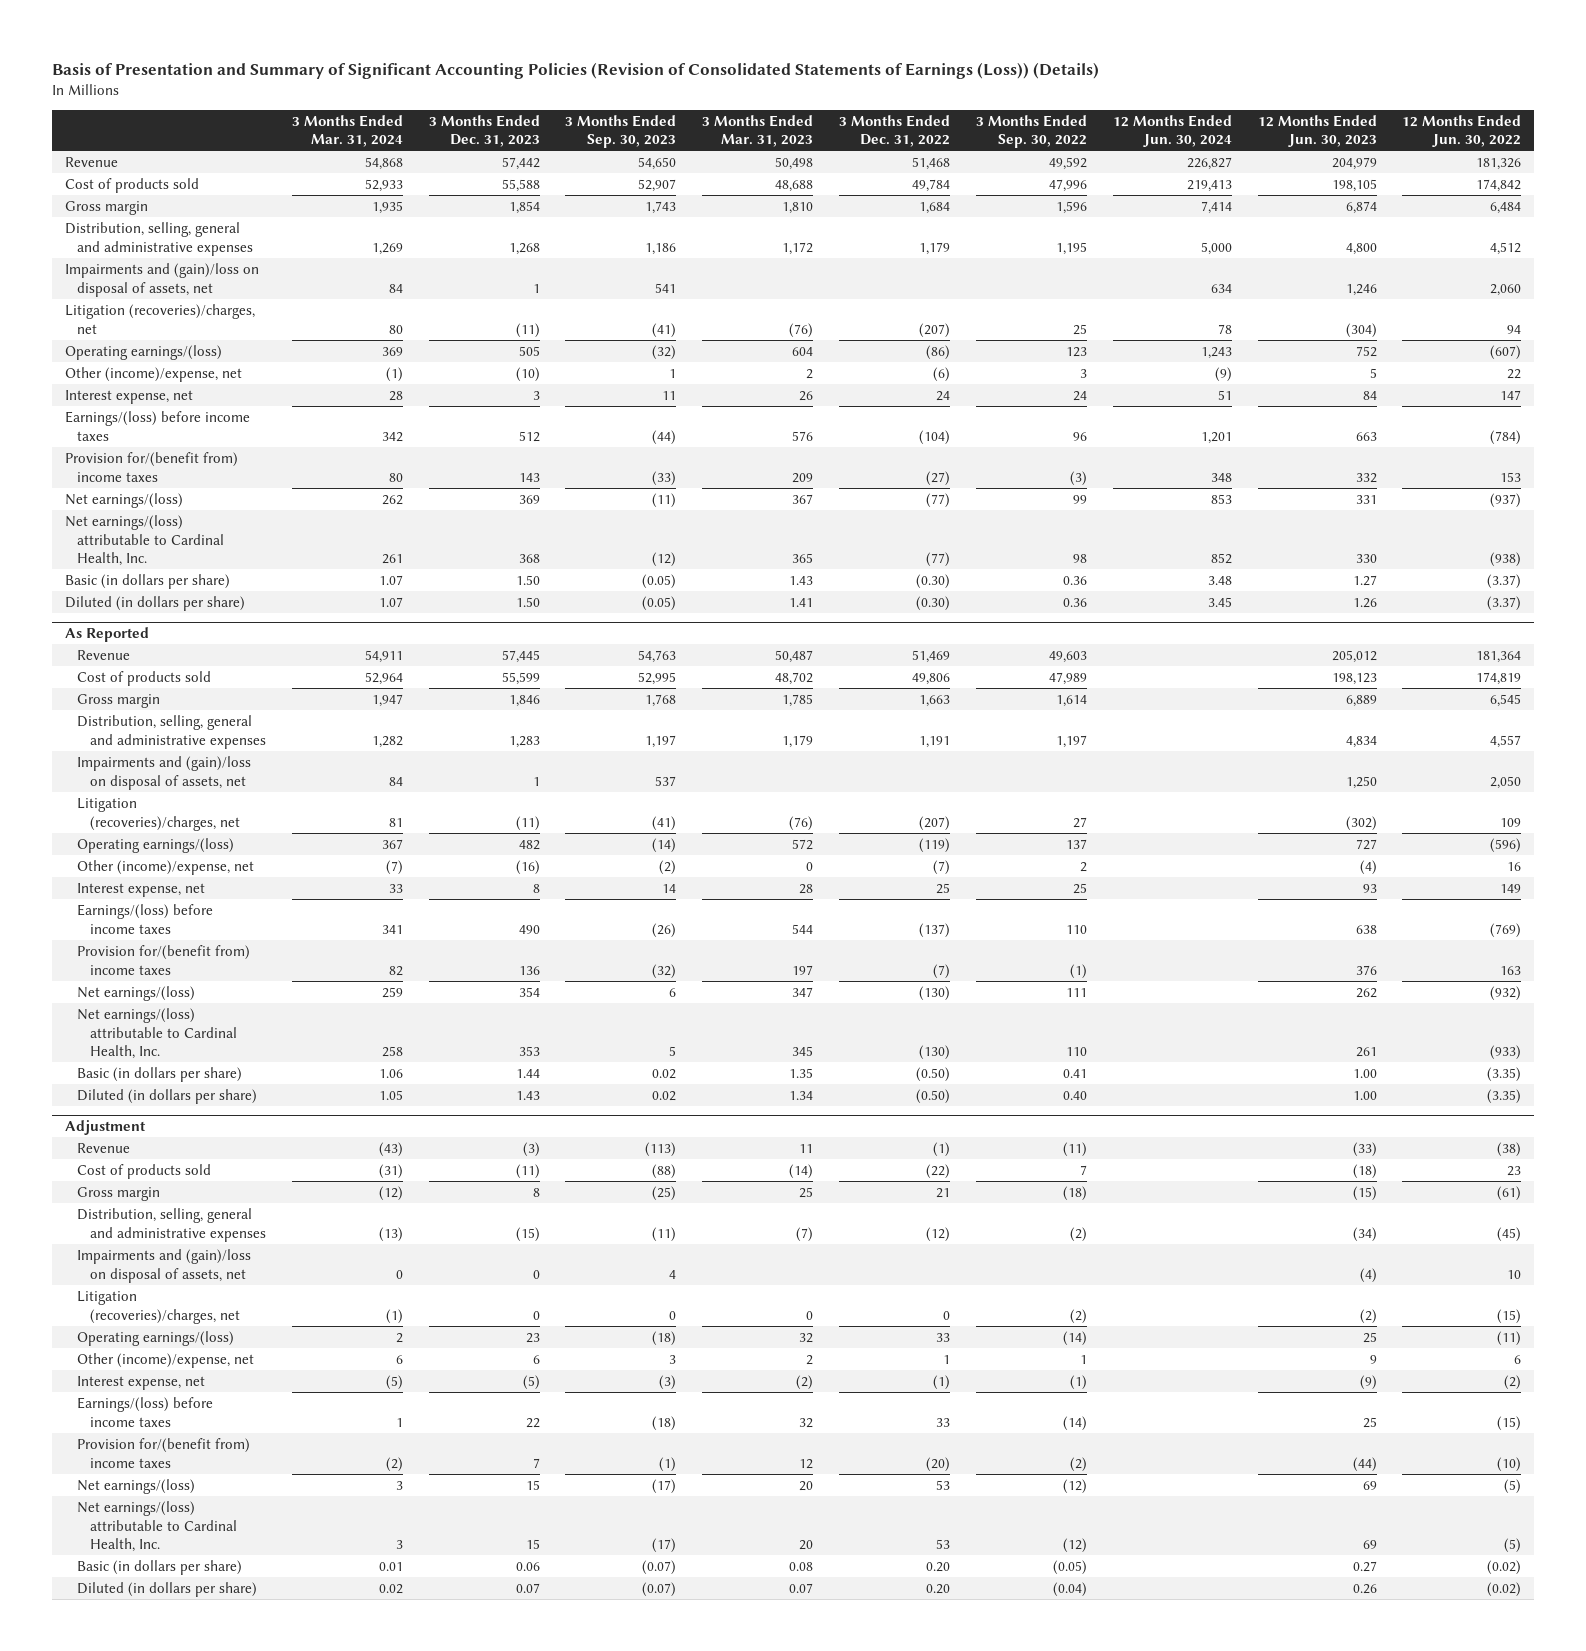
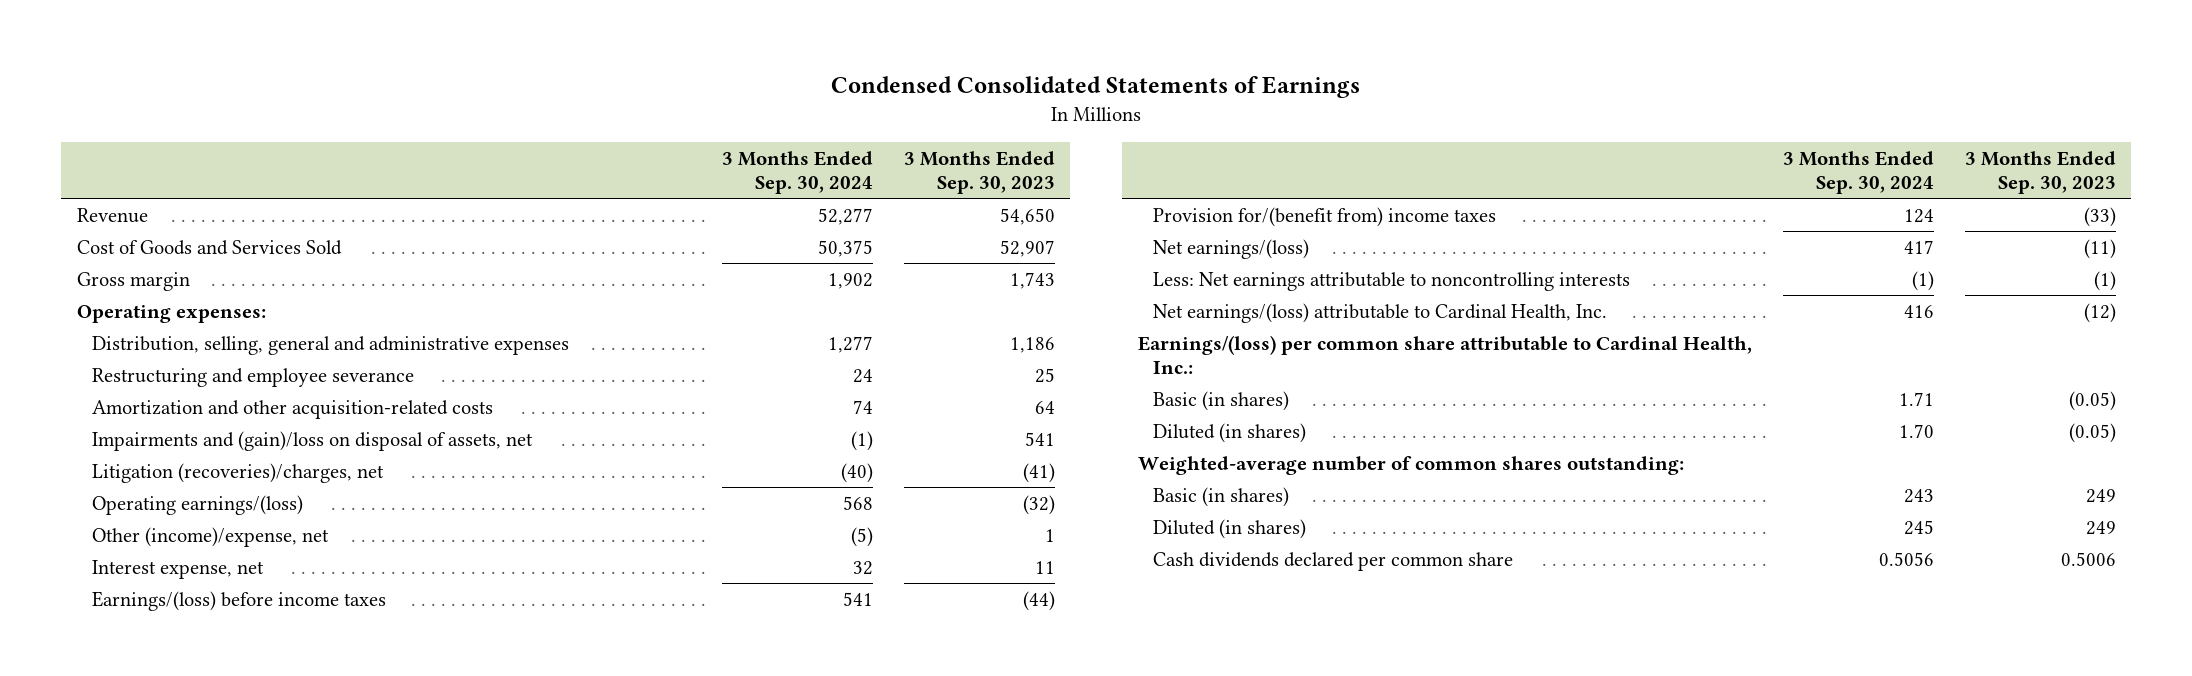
- Basis of Presentation and Summary of Significant Accounting Policies (Revision of Consolidated Statements of Earnings (Loss)) (Details)
+ Condensed Consolidated Statements of Earnings
- | 3 Months Ended Mar. 31, 2024 | 3 Months Ended Dec. 31, 2023 | 3 Months Ended Sep. 30, 2023 | 3 Months Ended Mar. 31, 2023 | 3 Months Ended Dec. 31, 2022 | 3 Months Ended Sep. 30, 2022 | 12 Months Ended Jun. 30, 2024 | 12 Months Ended Jun. 30, 2023 | 12 Months Ended Jun. 30, 2022
+ | 3 Months Ended Sep. 30, 2024 | 3 Months Ended Sep. 30, 2023
- Cost of products sold | 52,933 | 55,588 | 52,907 | 48,688 | 49,784 | 47,996 | 219,413 | 198,105 | 174,842
+ Cost of Goods and Services Sold | 50,375 | 52,907
+ Operating expenses:
+ Restructuring and employee severance | 24 | 25
+ Amortization and other acquisition-related costs | 74 | 64
+ Less: Net earnings attributable to noncontrolling interests | (1) | (1)
- Basic (in dollars per share) | 1.07 | 1.50 | (0.05) | 1.43 | (0.30) | 0.36 | 3.48 | 1.27 | (3.37)
- Diluted (in dollars per share) | 1.07 | 1.50 | (0.05) | 1.41 | (0.30) | 0.36 | 3.45 | 1.26 | (3.37)
- As Reported
- Revenue | 54,911 | 57,445 | 54,763 | 50,487 | 51,469 | 49,603 | | 205,012 | 181,364
- Cost of products sold | 52,964 | 55,599 | 52,995 | 48,702 | 49,806 | 47,989 | | 198,123 | 174,819
- Gross margin | 1,947 | 1,846 | 1,768 | 1,785 | 1,663 | 1,614 | | 6,889 | 6,545
- Distribution, selling, general and administrative expenses | 1,282 | 1,283 | 1,197 | 1,179 | 1,191 | 1,197 | | 4,834 | 4,557
- Impairments and (gain)/loss on disposal of assets, net | 84 | 1 | 537 | | | | | 1,250 | 2,050
- Litigation (recoveries)/charges, net | 81 | (11) | (41) | (76) | (207) | 27 | | (302) | 109
- Operating earnings/(loss) | 367 | 482 | (14) | 572 | (119) | 137 | | 727 | (596)
- Other (income)/expense, net | (7) | (16) | (2) | 0 | (7) | 2 | | (4) | 16
- Interest expense, net | 33 | 8 | 14 | 28 | 25 | 25 | | 93 | 149
- Earnings/(loss) before income taxes | 341 | 490 | (26) | 544 | (137) | 110 | | 638 | (769)
- Provision for/(benefit from) income taxes | 82 | 136 | (32) | 197 | (7) | (1) | | 376 | 163
- Net earnings/(loss) | 259 | 354 | 6 | 347 | (130) | 111 | | 262 | (932)
- Net earnings/(loss) attributable to Cardinal Health, Inc. | 258 | 353 | 5 | 345 | (130) | 110 | | 261 | (933)
- Basic (in dollars per share) | 1.06 | 1.44 | 0.02 | 1.35 | (0.50) | 0.41 | | 1.00 | (3.35)
- Diluted (in dollars per share) | 1.05 | 1.43 | 0.02 | 1.34 | (0.50) | 0.40 | | 1.00 | (3.35)
- Adjustment
- Revenue | (43) | (3) | (113) | 11 | (1) | (11) | | (33) | (38)
- Cost of products sold | (31) | (11) | (88) | (14) | (22) | 7 | | (18) | 23
- Gross margin | (12) | 8 | (25) | 25 | 21 | (18) | | (15) | (61)
- Distribution, selling, general and administrative expenses | (13) | (15) | (11) | (7) | (12) | (2) | | (34) | (45)
- Impairments and (gain)/loss on disposal of assets, net | 0 | 0 | 4 | | | | | (4) | 10
- Litigation (recoveries)/charges, net | (1) | 0 | 0 | 0 | 0 | (2) | | (2) | (15)
- Operating earnings/(loss) | 2 | 23 | (18) | 32 | 33 | (14) | | 25 | (11)
- Other (income)/expense, net | 6 | 6 | 3 | 2 | 1 | 1 | | 9 | 6
- Interest expense, net | (5) | (5) | (3) | (2) | (1) | (1) | | (9) | (2)
- Earnings/(loss) before income taxes | 1 | 22 | (18) | 32 | 33 | (14) | | 25 | (15)
- Provision for/(benefit from) income taxes | (2) | 7 | (1) | 12 | (20) | (2) | | (44) | (10)
- Net earnings/(loss) | 3 | 15 | (17) | 20 | 53 | (12) | | 69 | (5)
- Net earnings/(loss) attributable to Cardinal Health, Inc. | 3 | 15 | (17) | 20 | 53 | (12) | | 69 | (5)
- Basic (in dollars per share) | 0.01 | 0.06 | (0.07) | 0.08 | 0.20 | (0.05) | | 0.27 | (0.02)
- Diluted (in dollars per share) | 0.02 | 0.07 | (0.07) | 0.07 | 0.20 | (0.04) | | 0.26 | (0.02)
+ Earnings/(loss) per common share attributable to Cardinal Health, Inc.:
+ Basic (in shares) | 1.71 | (0.05)
+ Diluted (in shares) | 1.70 | (0.05)
+ Weighted-average number of common shares outstanding:
+ Basic (in shares) | 243 | 249
+ Diluted (in shares) | 245 | 249
+ Cash dividends declared per common share | 0.5056 | 0.5006

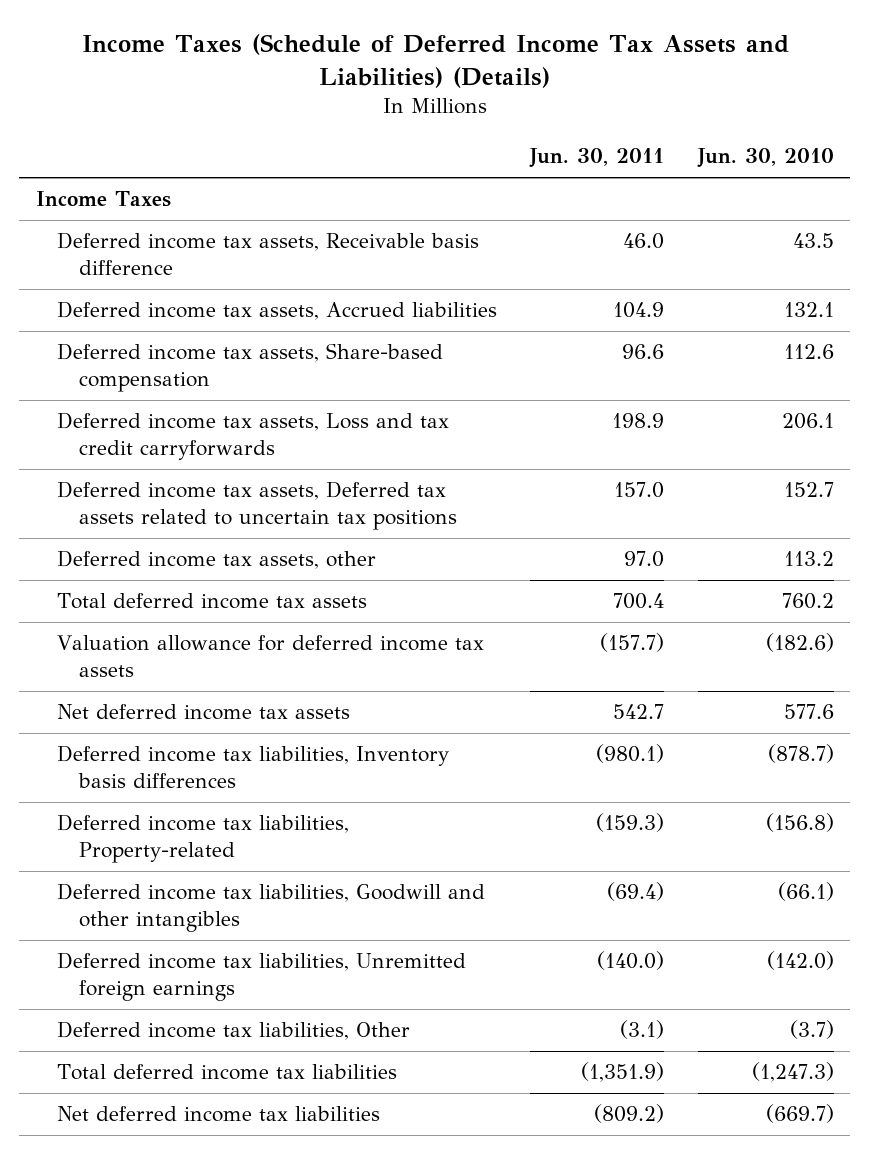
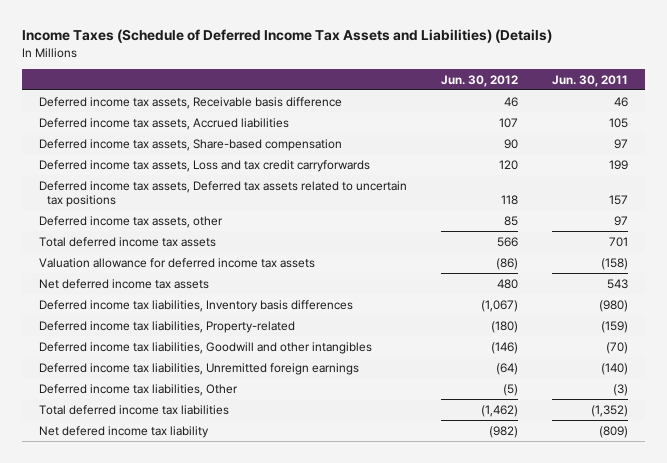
- | Jun. 30, 2011 | Jun. 30, 2010
+ | Jun. 30, 2012 | Jun. 30, 2011
- Income Taxes
- Deferred income tax assets, Receivable basis difference | 46.0 | 43.5
- Deferred income tax assets, Accrued liabilities | 104.9 | 132.1
- Deferred income tax assets, Share-based compensation | 96.6 | 112.6
- Deferred income tax assets, Loss and tax credit carryforwards | 198.9 | 206.1
- Deferred income tax assets, Deferred tax assets related to uncertain tax positions | 157.0 | 152.7
- Deferred income tax assets, other | 97.0 | 113.2
- Total deferred income tax assets | 700.4 | 760.2
- Valuation allowance for deferred income tax assets | (157.7) | (182.6)
- Net deferred income tax assets | 542.7 | 577.6
- Deferred income tax liabilities, Inventory basis differences | (980.1) | (878.7)
- Deferred income tax liabilities, Property-related | (159.3) | (156.8)
- Deferred income tax liabilities, Goodwill and other intangibles | (69.4) | (66.1)
- Deferred income tax liabilities, Unremitted foreign earnings | (140.0) | (142.0)
- Deferred income tax liabilities, Other | (3.1) | (3.7)
- Total deferred income tax liabilities | (1,351.9) | (1,247.3)
- Net deferred income tax liabilities | (809.2) | (669.7)
+ Deferred income tax assets, Receivable basis difference | 46 | 46
+ Deferred income tax assets, Accrued liabilities | 107 | 105
+ Deferred income tax assets, Share-based compensation | 90 | 97
+ Deferred income tax assets, Loss and tax credit carryforwards | 120 | 199
+ Deferred income tax assets, Deferred tax assets related to uncertain tax positions | 118 | 157
+ Deferred income tax assets, other | 85 | 97
+ Total deferred income tax assets | 566 | 701
+ Valuation allowance for deferred income tax assets | (86) | (158)
+ Net deferred income tax assets | 480 | 543
+ Deferred income tax liabilities, Inventory basis differences | (1,067) | (980)
+ Deferred income tax liabilities, Property-related | (180) | (159)
+ Deferred income tax liabilities, Goodwill and other intangibles | (146) | (70)
+ Deferred income tax liabilities, Unremitted foreign earnings | (64) | (140)
+ Deferred income tax liabilities, Other | (5) | (3)
+ Total deferred income tax liabilities | (1,462) | (1,352)
+ Net defered income tax liability | (982) | (809)

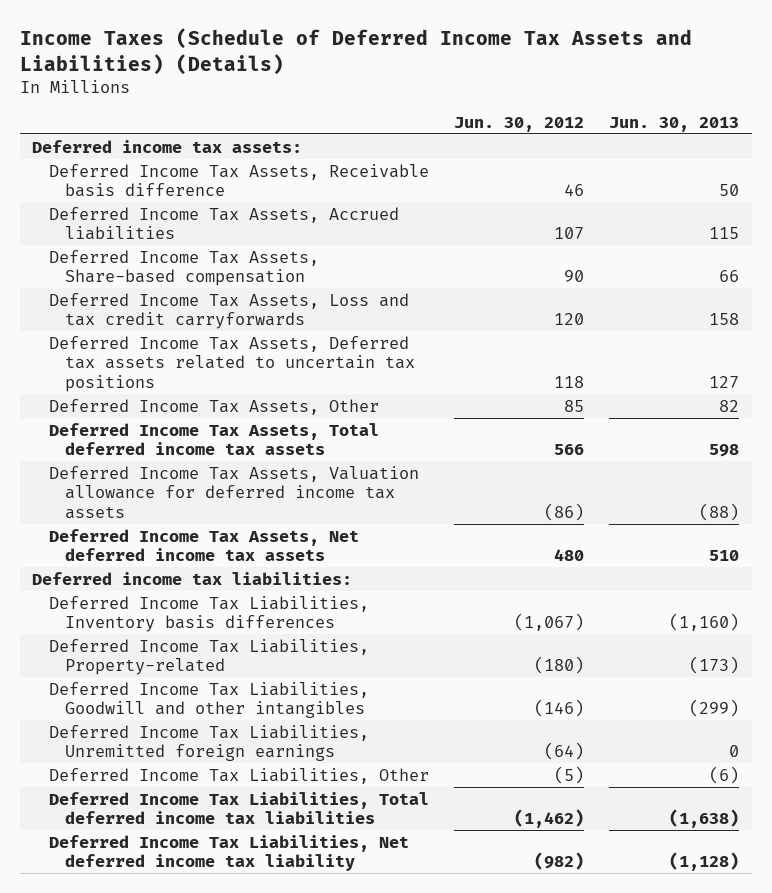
- | Jun. 30, 2012 | Jun. 30, 2011
+ | Jun. 30, 2012 | Jun. 30, 2013
- Deferred income tax assets, Receivable basis difference | 46 | 46
- Deferred income tax assets, Accrued liabilities | 107 | 105
- Deferred income tax assets, Share-based compensation | 90 | 97
- Deferred income tax assets, Loss and tax credit carryforwards | 120 | 199
- Deferred income tax assets, Deferred tax assets related to uncertain tax positions | 118 | 157
- Deferred income tax assets, other | 85 | 97
- Total deferred income tax assets | 566 | 701
- Valuation allowance for deferred income tax assets | (86) | (158)
- Net deferred income tax assets | 480 | 543
- Deferred income tax liabilities, Inventory basis differences | (1,067) | (980)
- Deferred income tax liabilities, Property-related | (180) | (159)
- Deferred income tax liabilities, Goodwill and other intangibles | (146) | (70)
- Deferred income tax liabilities, Unremitted foreign earnings | (64) | (140)
- Deferred income tax liabilities, Other | (5) | (3)
- Total deferred income tax liabilities | (1,462) | (1,352)
- Net defered income tax liability | (982) | (809)
+ Deferred income tax assets:
+ Deferred Income Tax Assets, Receivable basis difference | 46 | 50
+ Deferred Income Tax Assets, Accrued liabilities | 107 | 115
+ Deferred Income Tax Assets, Share-based compensation | 90 | 66
+ Deferred Income Tax Assets, Loss and tax credit carryforwards | 120 | 158
+ Deferred Income Tax Assets, Deferred tax assets related to uncertain tax positions | 118 | 127
+ Deferred Income Tax Assets, Other | 85 | 82
+ Deferred Income Tax Assets, Total deferred income tax assets | 566 | 598
+ Deferred Income Tax Assets, Valuation allowance for deferred income tax assets | (86) | (88)
+ Deferred Income Tax Assets, Net deferred income tax assets | 480 | 510
+ Deferred income tax liabilities:
+ Deferred Income Tax Liabilities, Inventory basis differences | (1,067) | (1,160)
+ Deferred Income Tax Liabilities, Property-related | (180) | (173)
+ Deferred Income Tax Liabilities, Goodwill and other intangibles | (146) | (299)
+ Deferred Income Tax Liabilities, Unremitted foreign earnings | (64) | 0
+ Deferred Income Tax Liabilities, Other | (5) | (6)
+ Deferred Income Tax Liabilities, Total deferred income tax liabilities | (1,462) | (1,638)
+ Deferred Income Tax Liabilities, Net deferred income tax liability | (982) | (1,128)

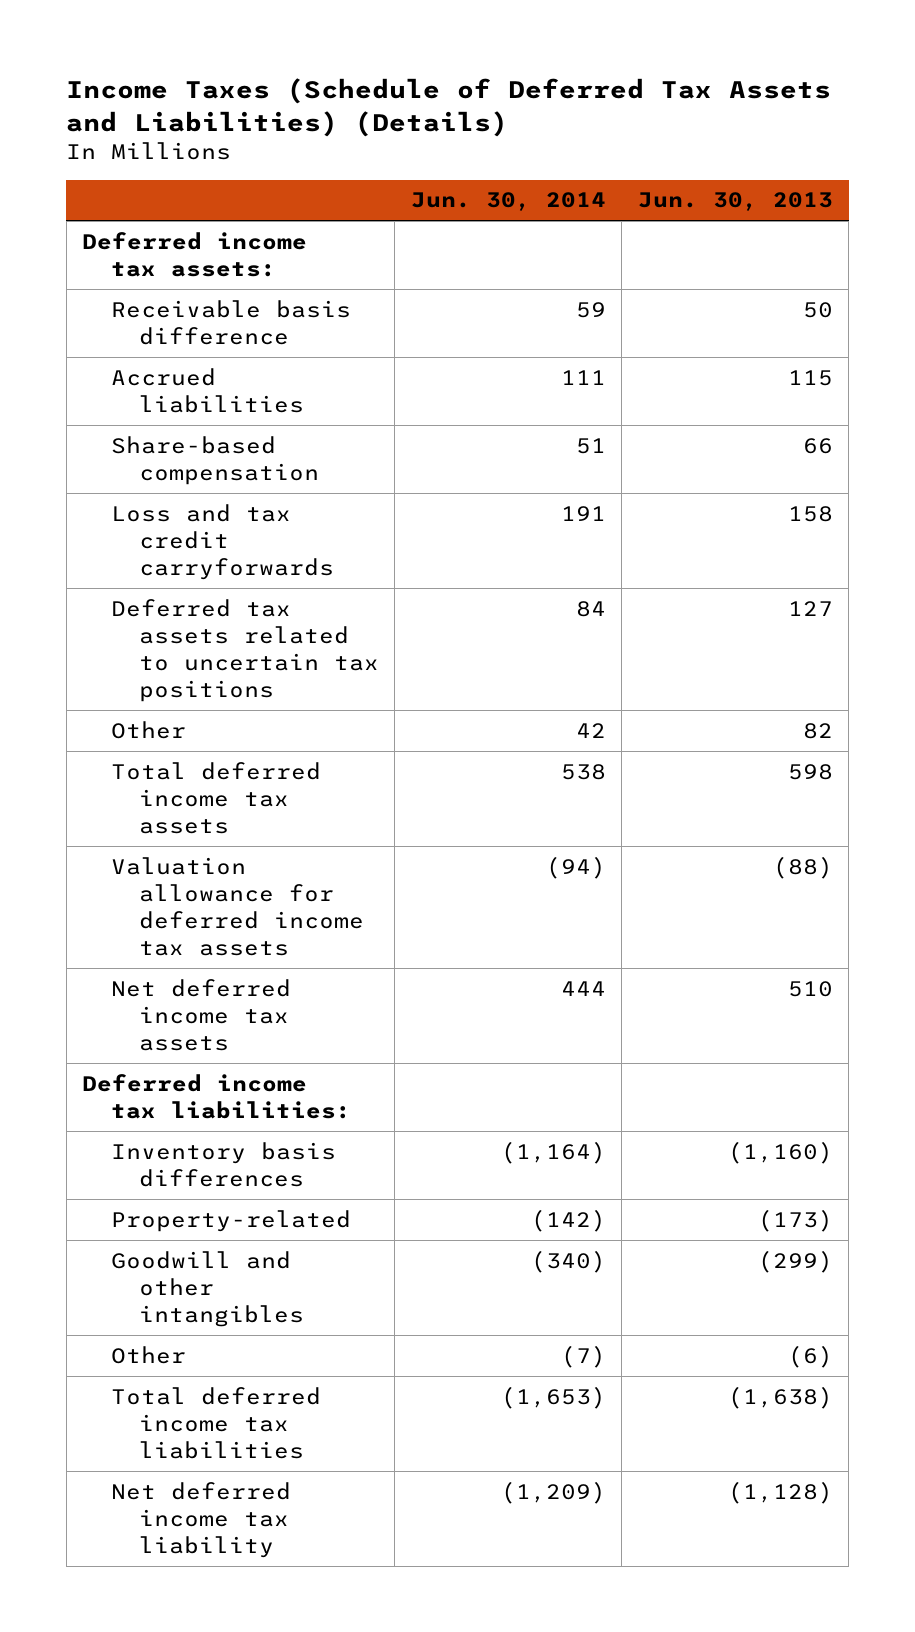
- Income Taxes (Schedule of Deferred Income Tax Assets and Liabilities) (Details)
+ Income Taxes (Schedule of Deferred Tax Assets and Liabilities) (Details)
- | Jun. 30, 2012 | Jun. 30, 2013
+ | Jun. 30, 2014 | Jun. 30, 2013
- Deferred Income Tax Assets, Receivable basis difference | 46 | 50
- Deferred Income Tax Assets, Accrued liabilities | 107 | 115
- Deferred Income Tax Assets, Share-based compensation | 90 | 66
- Deferred Income Tax Assets, Loss and tax credit carryforwards | 120 | 158
- Deferred Income Tax Assets, Deferred tax assets related to uncertain tax positions | 118 | 127
- Deferred Income Tax Assets, Other | 85 | 82
- Deferred Income Tax Assets, Total deferred income tax assets | 566 | 598
- Deferred Income Tax Assets, Valuation allowance for deferred income tax assets | (86) | (88)
- Deferred Income Tax Assets, Net deferred income tax assets | 480 | 510
+ Receivable basis difference | 59 | 50
+ Accrued liabilities | 111 | 115
+ Share-based compensation | 51 | 66
+ Loss and tax credit carryforwards | 191 | 158
+ Deferred tax assets related to uncertain tax positions | 84 | 127
+ Other | 42 | 82
+ Total deferred income tax assets | 538 | 598
+ Valuation allowance for deferred income tax assets | (94) | (88)
+ Net deferred income tax assets | 444 | 510
- Deferred Income Tax Liabilities, Inventory basis differences | (1,067) | (1,160)
- Deferred Income Tax Liabilities, Property-related | (180) | (173)
- Deferred Income Tax Liabilities, Goodwill and other intangibles | (146) | (299)
- Deferred Income Tax Liabilities, Unremitted foreign earnings | (64) | 0
- Deferred Income Tax Liabilities, Other | (5) | (6)
- Deferred Income Tax Liabilities, Total deferred income tax liabilities | (1,462) | (1,638)
- Deferred Income Tax Liabilities, Net deferred income tax liability | (982) | (1,128)
+ Inventory basis differences | (1,164) | (1,160)
+ Property-related | (142) | (173)
+ Goodwill and other intangibles | (340) | (299)
+ Other | (7) | (6)
+ Total deferred income tax liabilities | (1,653) | (1,638)
+ Net deferred income tax liability | (1,209) | (1,128)

